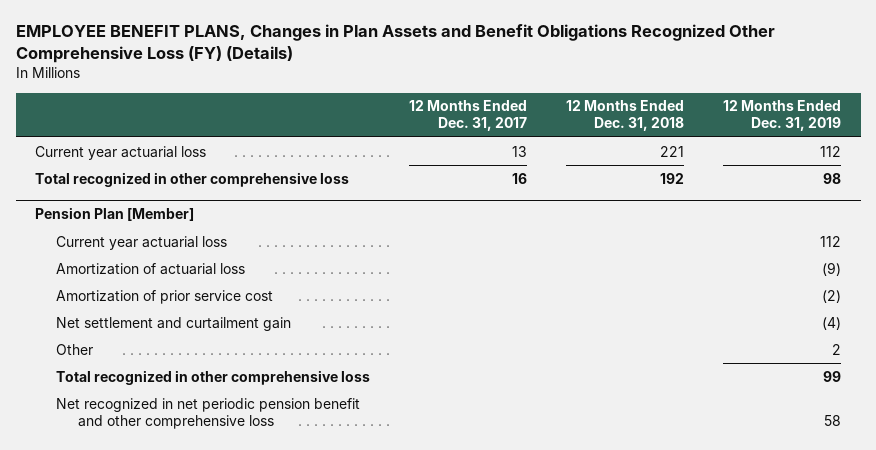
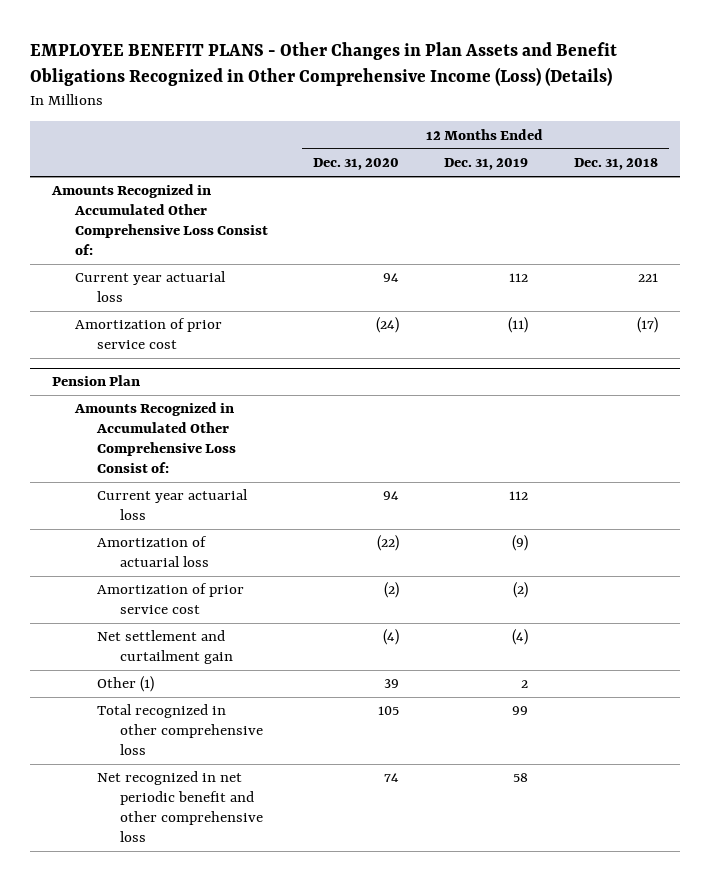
- EMPLOYEE BENEFIT PLANS, Changes in Plan Assets and Benefit Obligations Recognized Other Comprehensive Loss (FY) (Details)
+ EMPLOYEE BENEFIT PLANS - Other Changes in Plan Assets and Benefit Obligations Recognized in Other Comprehensive Income (Loss) (Details)
- | 12 Months Ended Dec. 31, 2017 | 12 Months Ended Dec. 31, 2018 | 12 Months Ended Dec. 31, 2019
+ | 12 Months Ended Dec. 31, 2020 | 12 Months Ended Dec. 31, 2019 | 12 Months Ended Dec. 31, 2018
+ Amounts Recognized in Accumulated Other Comprehensive Loss Consist of:
- Total recognized in other comprehensive loss | 16 | 192 | 98
- Pension Plan [Member]
+ Amortization of prior service cost | (24) | (11) | (17)
+ Pension Plan
+ Amounts Recognized in Accumulated Other Comprehensive Loss Consist of:
- Other | | | 2
+ Other (1) | 39 | 2 |
- Net recognized in net periodic pension benefit and other comprehensive loss | | | 58
+ Net recognized in net periodic benefit and other comprehensive loss | 74 | 58 |

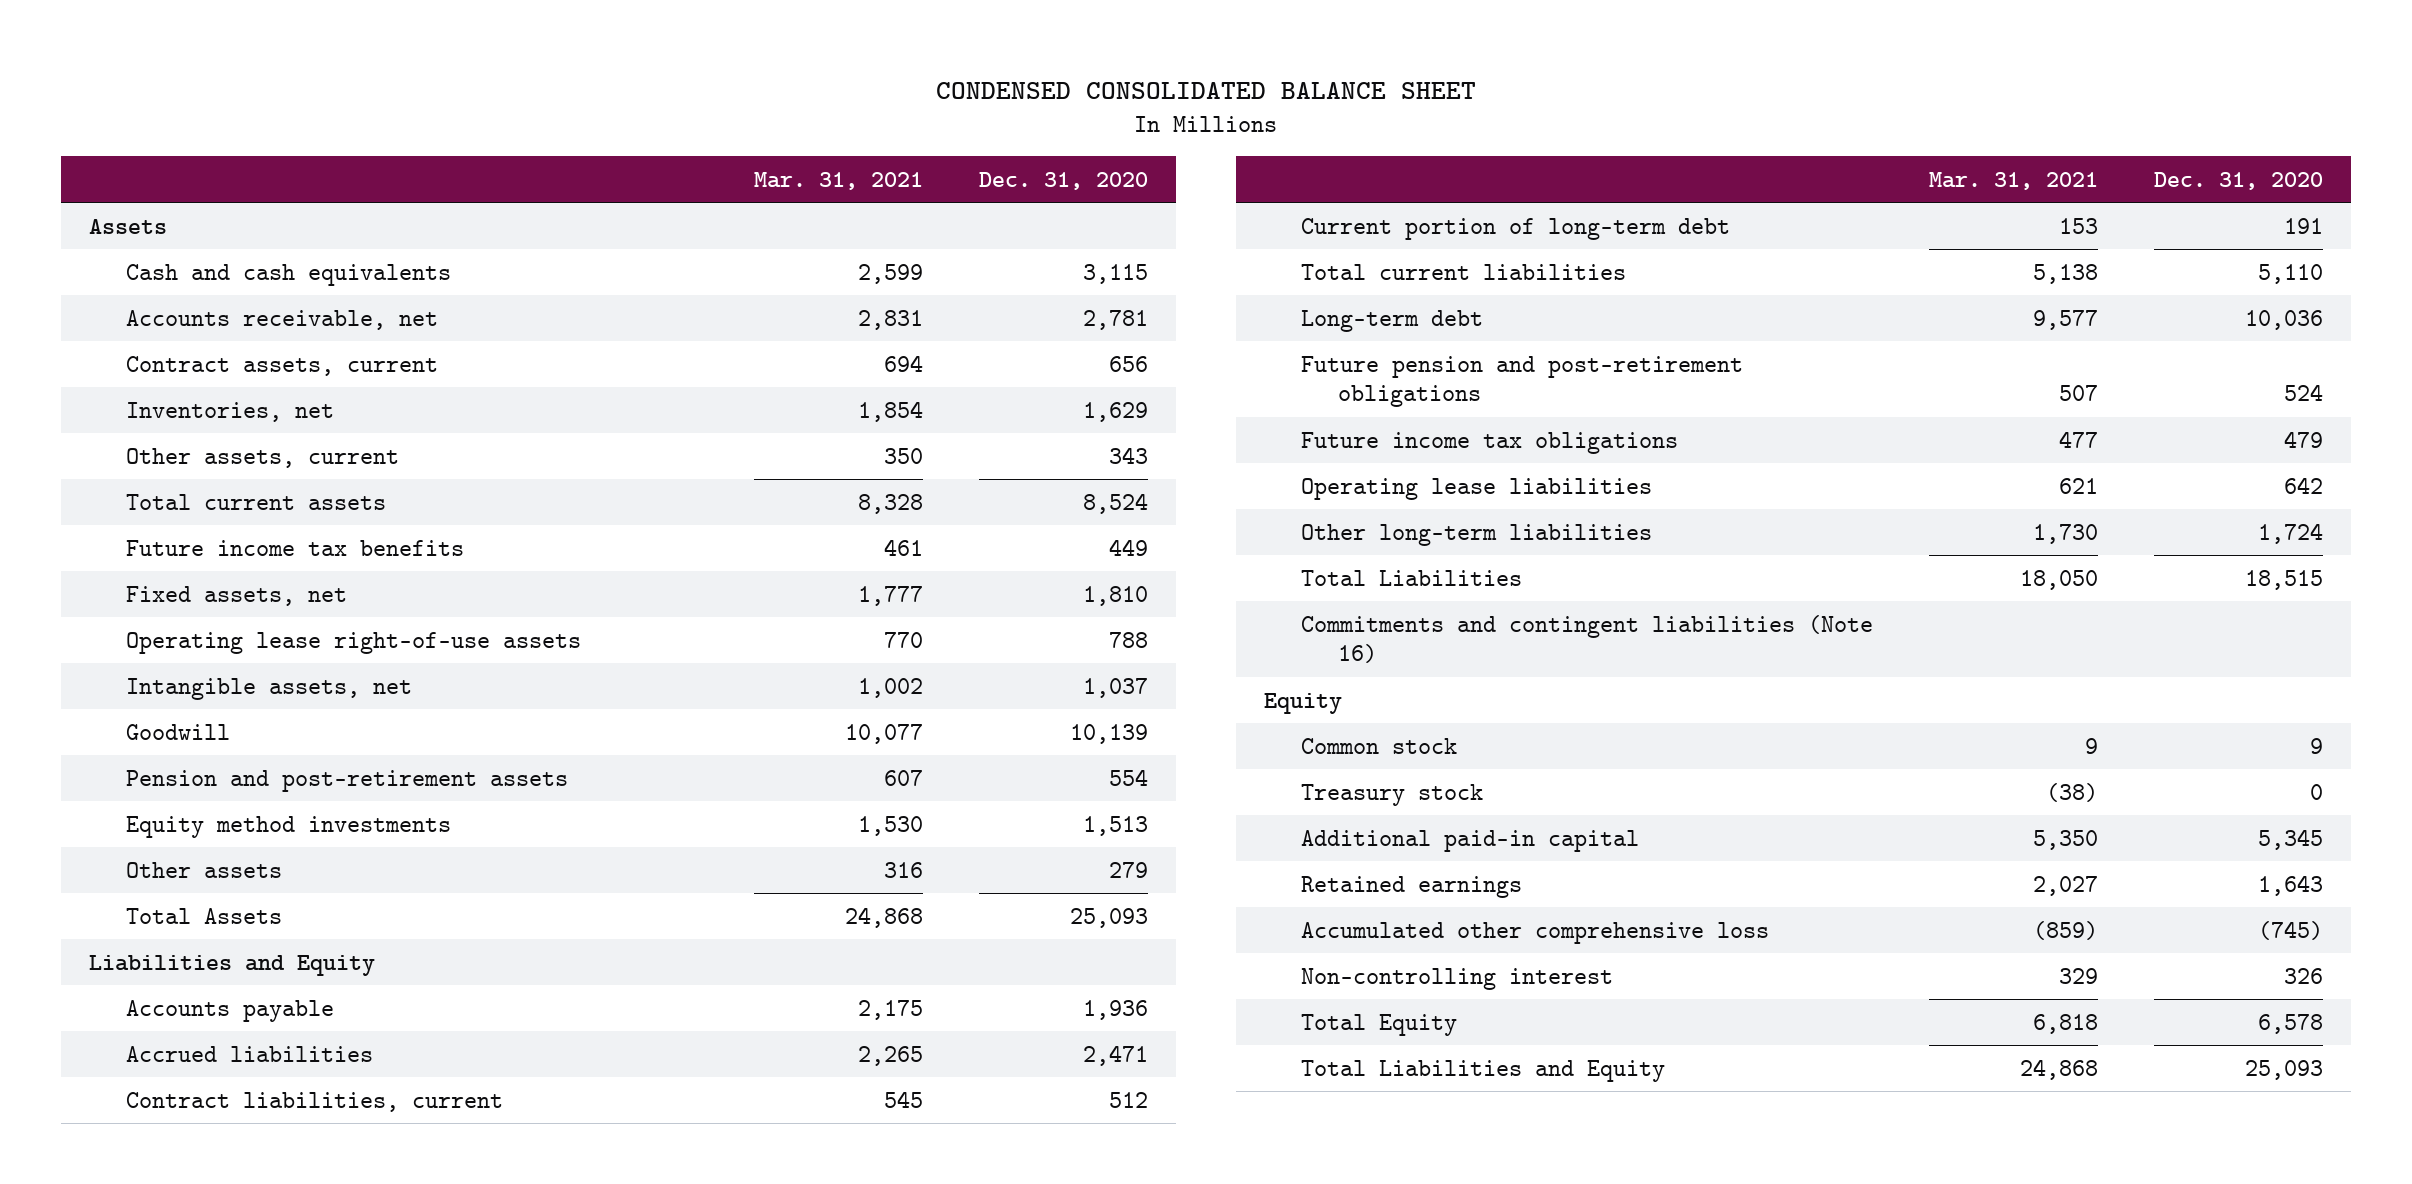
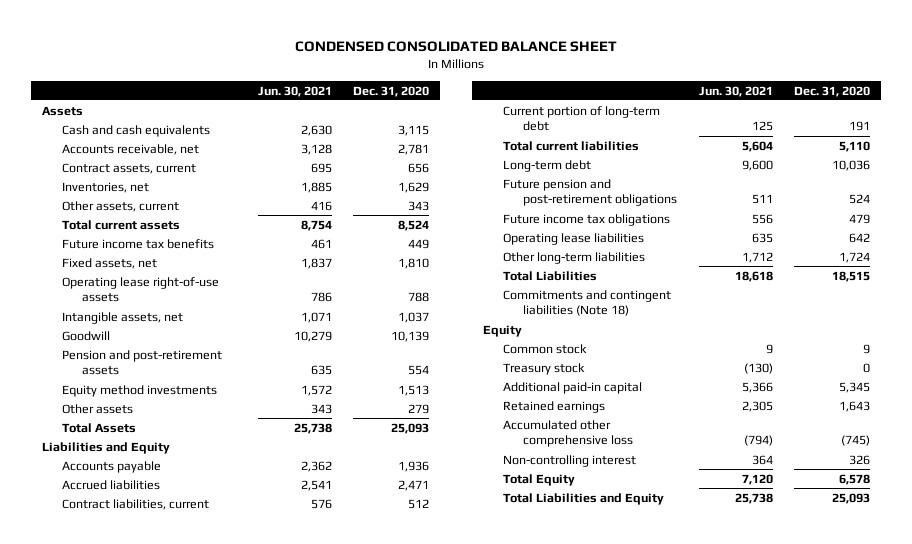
- | Mar. 31, 2021 | Dec. 31, 2020
+ | Jun. 30, 2021 | Dec. 31, 2020
- Commitments and contingent liabilities (Note 16)
+ Commitments and contingent liabilities (Note 18)

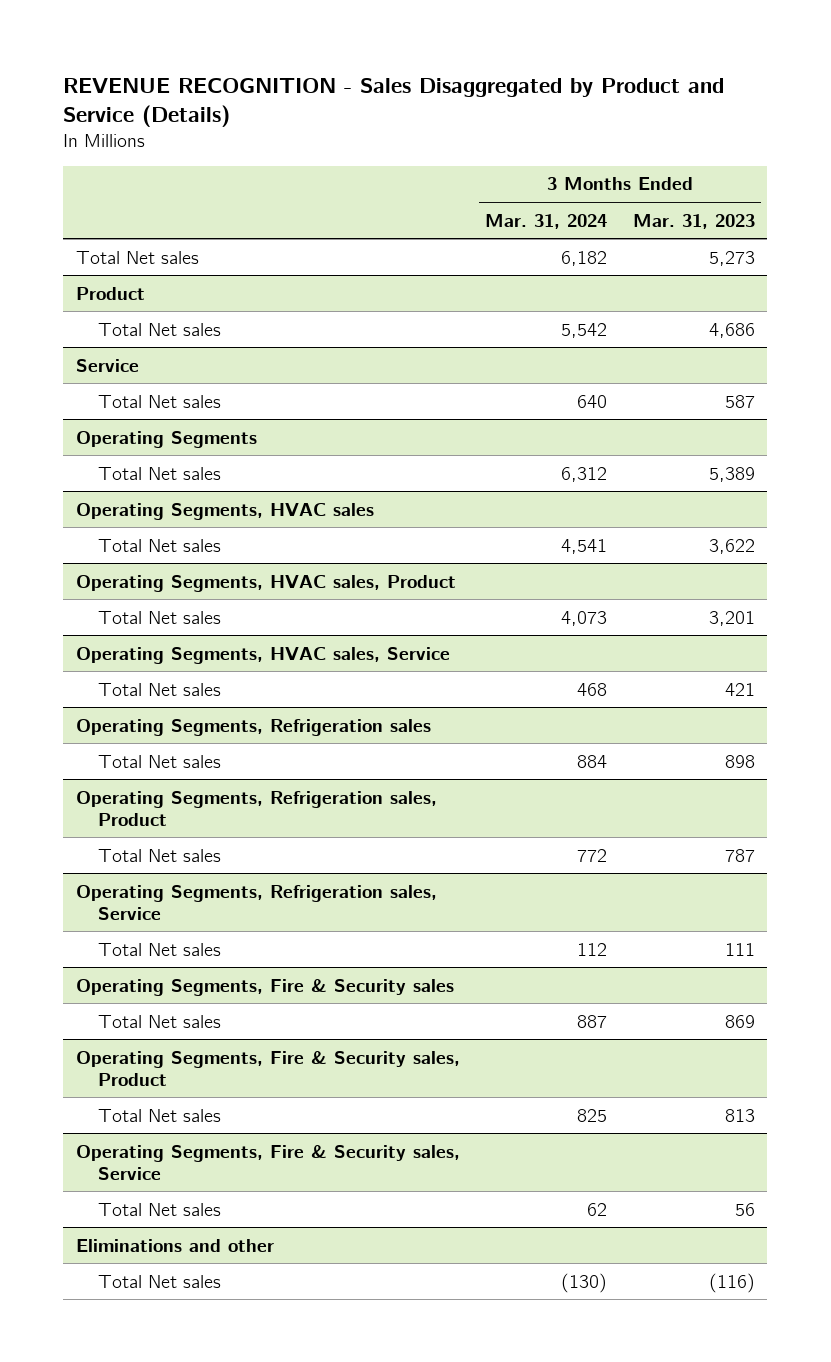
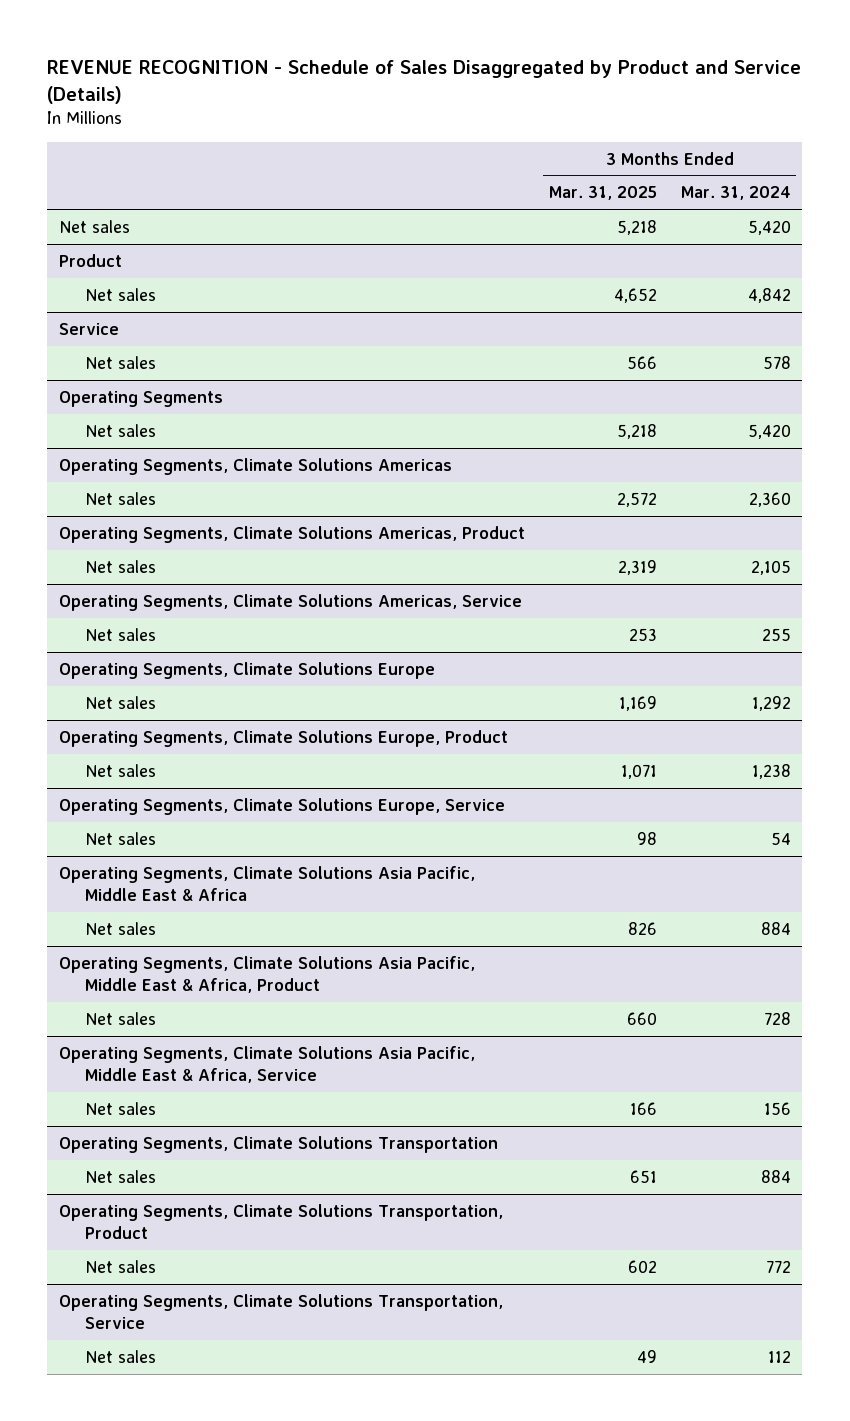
- REVENUE RECOGNITION - Sales Disaggregated by Product and Service (Details)
+ REVENUE RECOGNITION - Schedule of Sales Disaggregated by Product and Service (Details)
- | 3 Months Ended Mar. 31, 2024 | 3 Months Ended Mar. 31, 2023
+ | 3 Months Ended Mar. 31, 2025 | 3 Months Ended Mar. 31, 2024
- Total Net sales | 6,182 | 5,273
+ Net sales | 5,218 | 5,420
@ Product
- Total Net sales | 5,542 | 4,686
+ Net sales | 4,652 | 4,842
@ Service
- Total Net sales | 640 | 587
+ Net sales | 566 | 578
@ Operating Segments
- Total Net sales | 6,312 | 5,389
- Operating Segments, HVAC sales
- Total Net sales | 4,541 | 3,622
- Operating Segments, HVAC sales, Product
- Total Net sales | 4,073 | 3,201
- Operating Segments, HVAC sales, Service
- Total Net sales | 468 | 421
- Operating Segments, Refrigeration sales
- Total Net sales | 884 | 898
- Operating Segments, Refrigeration sales, Product
- Total Net sales | 772 | 787
- Operating Segments, Refrigeration sales, Service
- Total Net sales | 112 | 111
- Operating Segments, Fire & Security sales
- Total Net sales | 887 | 869
- Operating Segments, Fire & Security sales, Product
- Total Net sales | 825 | 813
- Operating Segments, Fire & Security sales, Service
- Total Net sales | 62 | 56
- Eliminations and other
- Total Net sales | (130) | (116)
@ Operating Segments
+ Net sales | 5,218 | 5,420
+ Operating Segments, Climate Solutions Americas
+ Net sales | 2,572 | 2,360
+ Operating Segments, Climate Solutions Americas, Product
+ Net sales | 2,319 | 2,105
+ Operating Segments, Climate Solutions Americas, Service
+ Net sales | 253 | 255
+ Operating Segments, Climate Solutions Europe
+ Net sales | 1,169 | 1,292
+ Operating Segments, Climate Solutions Europe, Product
+ Net sales | 1,071 | 1,238
+ Operating Segments, Climate Solutions Europe, Service
+ Net sales | 98 | 54
+ Operating Segments, Climate Solutions Asia Pacific, Middle East & Africa
+ Net sales | 826 | 884
+ Operating Segments, Climate Solutions Asia Pacific, Middle East & Africa, Product
+ Net sales | 660 | 728
+ Operating Segments, Climate Solutions Asia Pacific, Middle East & Africa, Service
+ Net sales | 166 | 156
+ Operating Segments, Climate Solutions Transportation
+ Net sales | 651 | 884
+ Operating Segments, Climate Solutions Transportation, Product
+ Net sales | 602 | 772
+ Operating Segments, Climate Solutions Transportation, Service
+ Net sales | 49 | 112

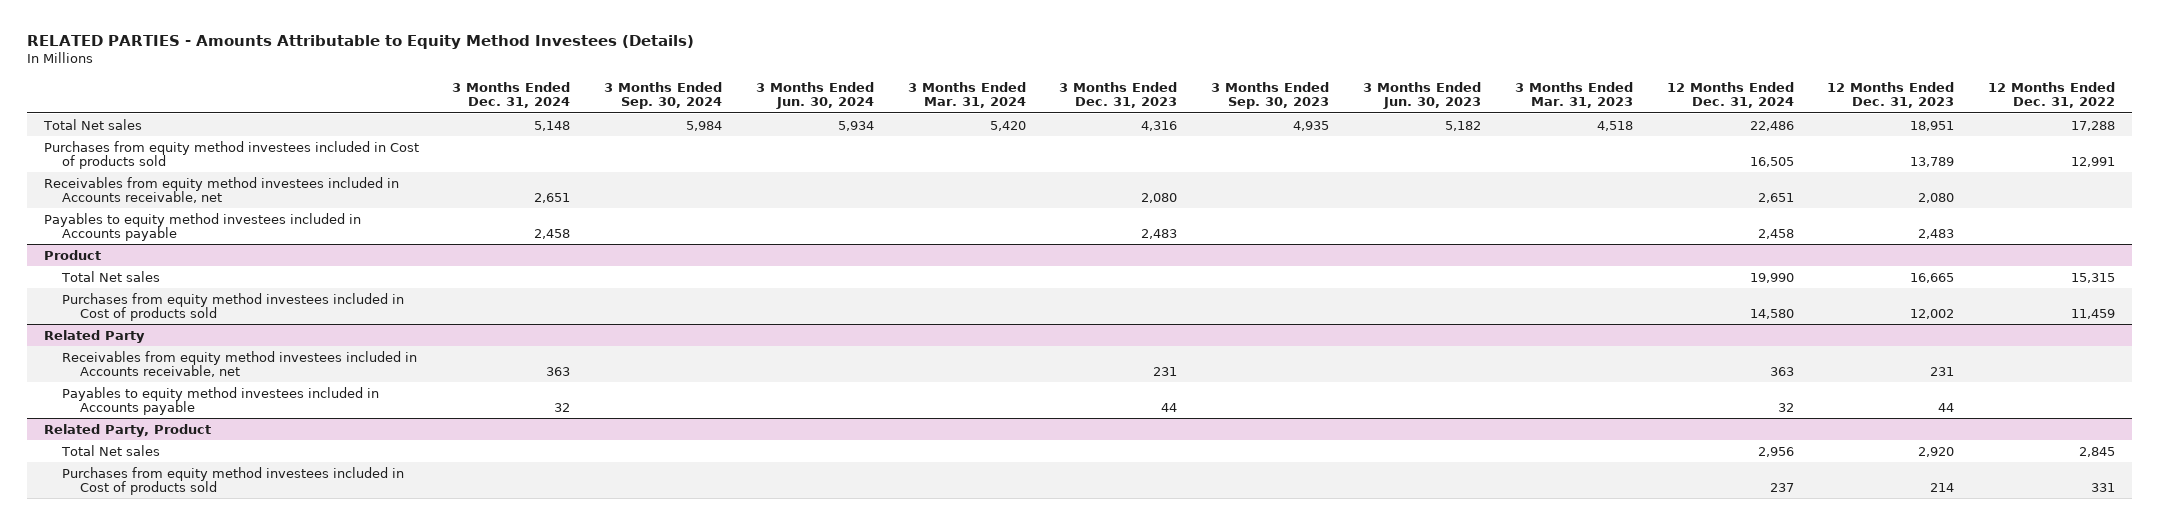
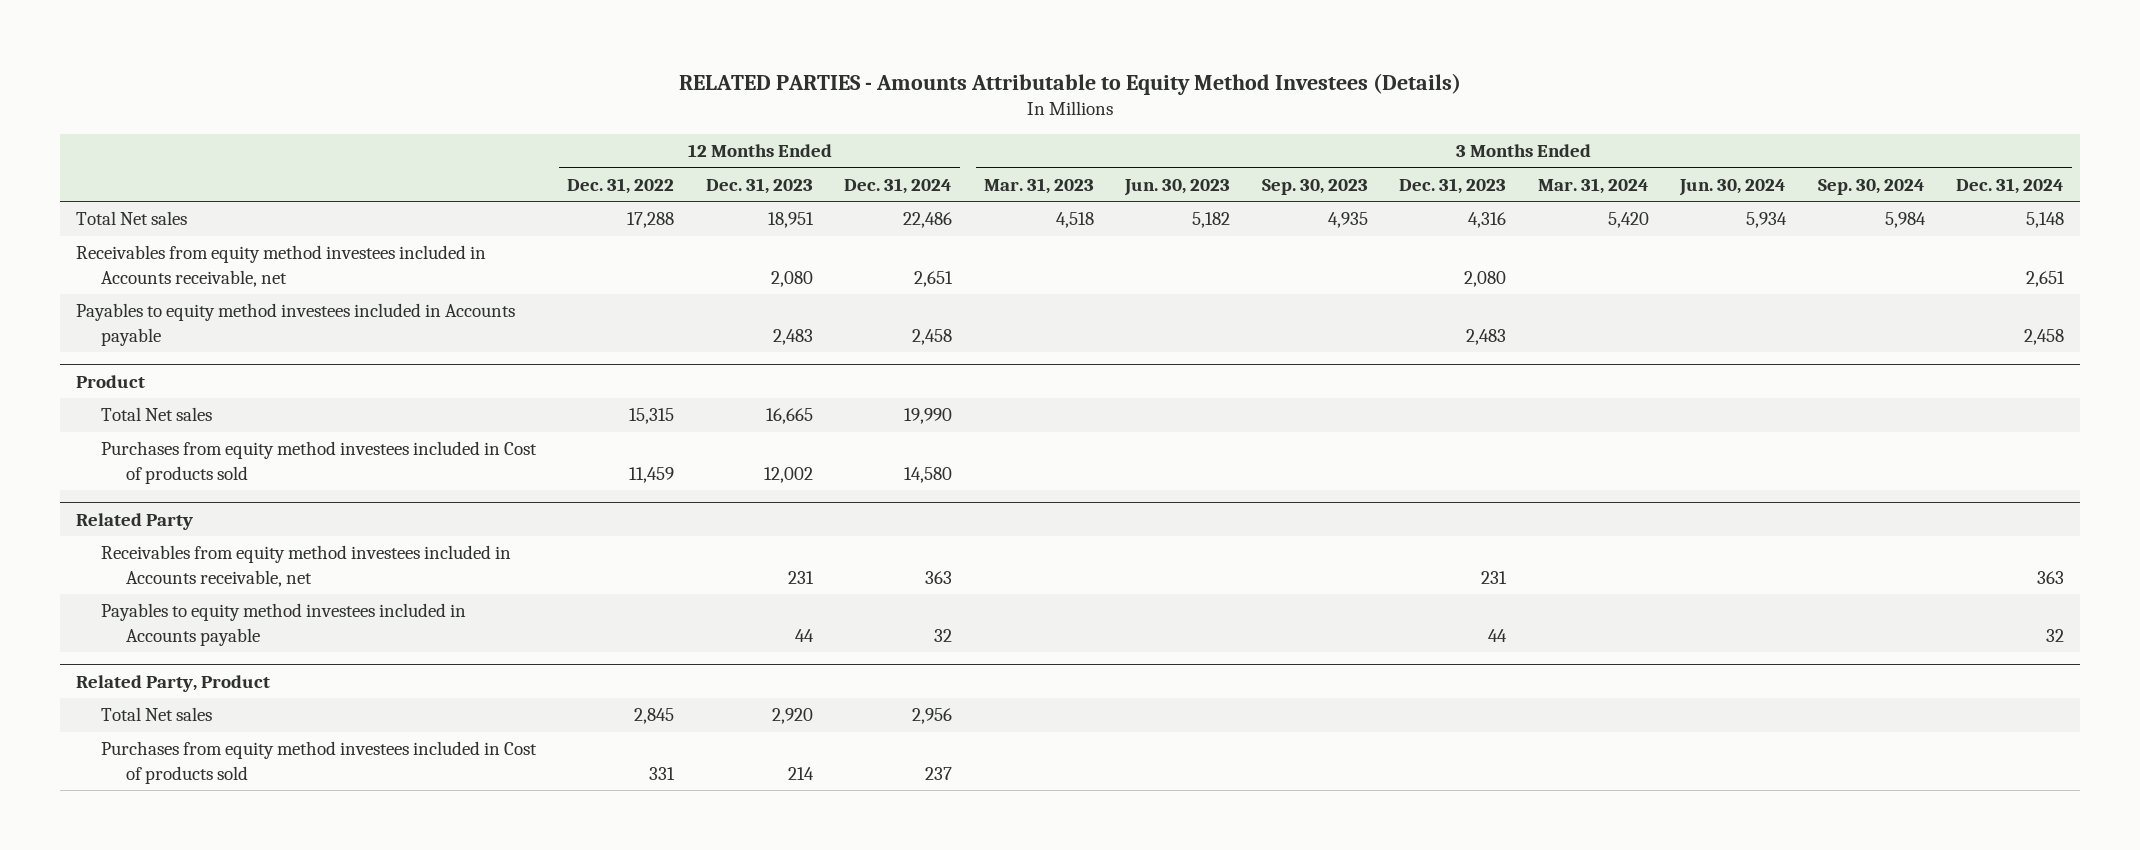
- | 3 Months Ended Dec. 31, 2024 | 3 Months Ended Sep. 30, 2024 | 3 Months Ended Jun. 30, 2024 | 3 Months Ended Mar. 31, 2024 | 3 Months Ended Dec. 31, 2023 | 3 Months Ended Sep. 30, 2023 | 3 Months Ended Jun. 30, 2023 | 3 Months Ended Mar. 31, 2023 | 12 Months Ended Dec. 31, 2024 | 12 Months Ended Dec. 31, 2023 | 12 Months Ended Dec. 31, 2022
+ | 12 Months Ended Dec. 31, 2022 | 12 Months Ended Dec. 31, 2023 | 12 Months Ended Dec. 31, 2024 | 3 Months Ended Mar. 31, 2023 | 3 Months Ended Jun. 30, 2023 | 3 Months Ended Sep. 30, 2023 | 3 Months Ended Dec. 31, 2023 | 3 Months Ended Mar. 31, 2024 | 3 Months Ended Jun. 30, 2024 | 3 Months Ended Sep. 30, 2024 | 3 Months Ended Dec. 31, 2024
- Purchases from equity method investees included in Cost of products sold | | | | | | | | | 16,505 | 13,789 | 12,991

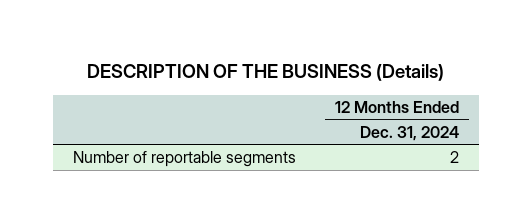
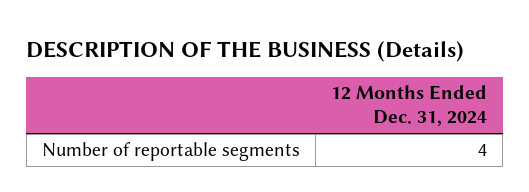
- Number of reportable segments | 2
+ Number of reportable segments | 4

